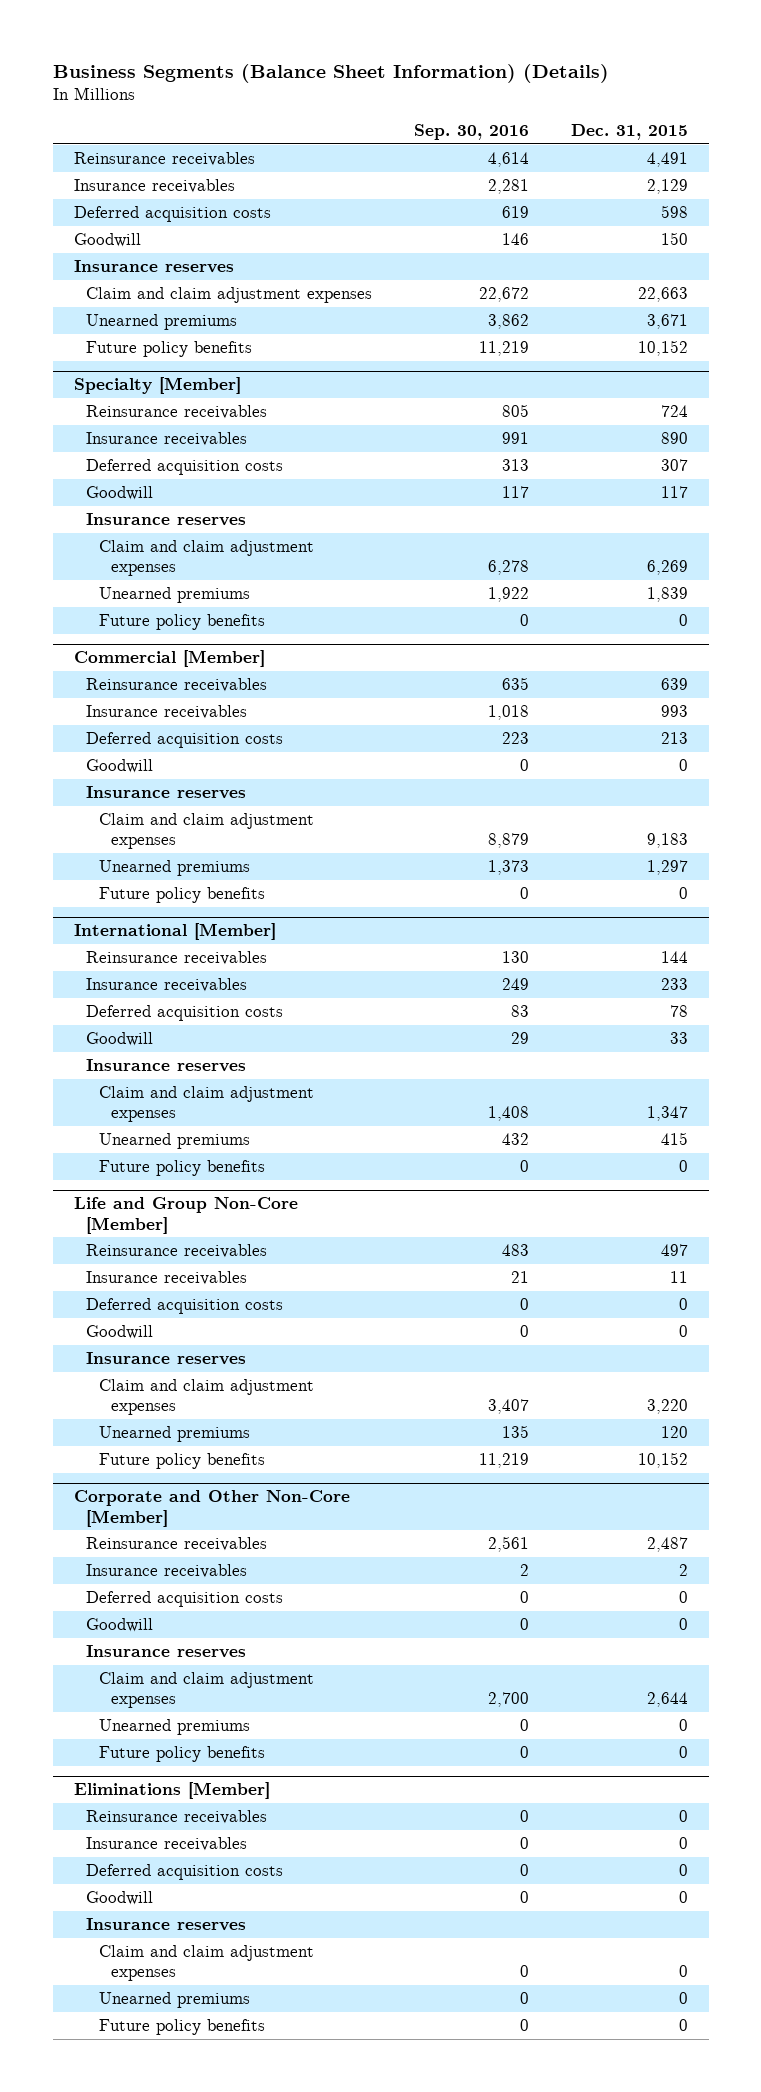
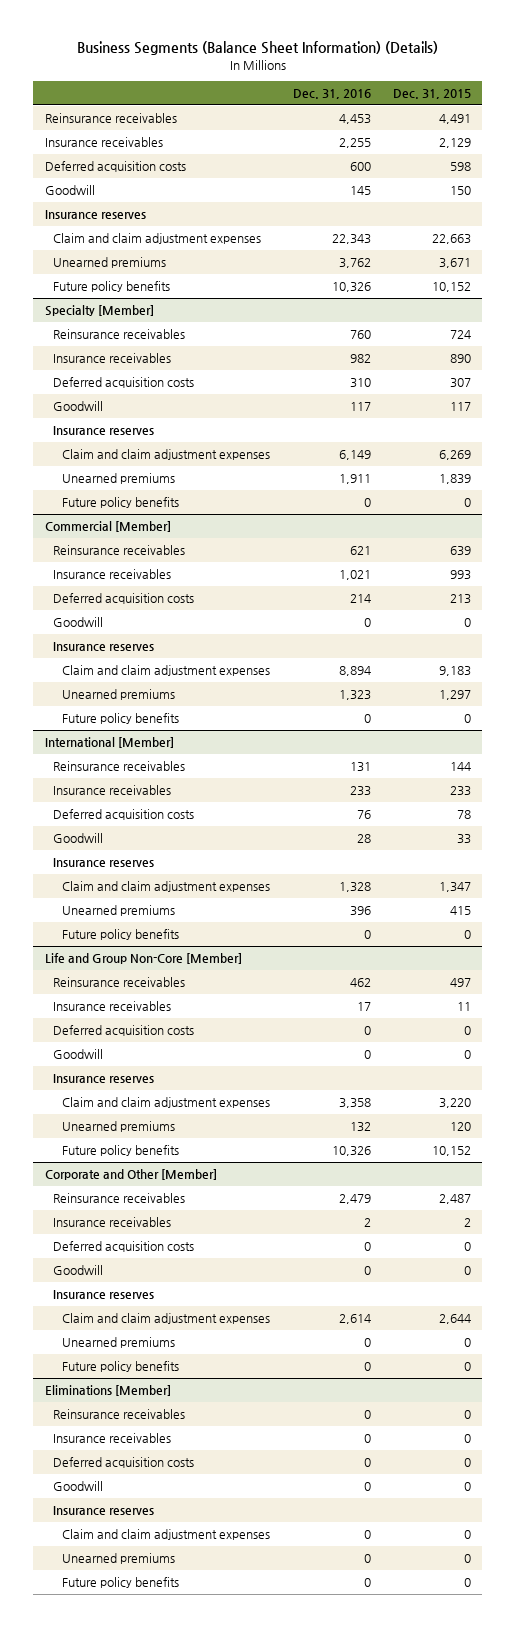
- | Sep. 30, 2016 | Dec. 31, 2015
+ | Dec. 31, 2016 | Dec. 31, 2015
- Corporate and Other Non-Core [Member]
+ Corporate and Other [Member]

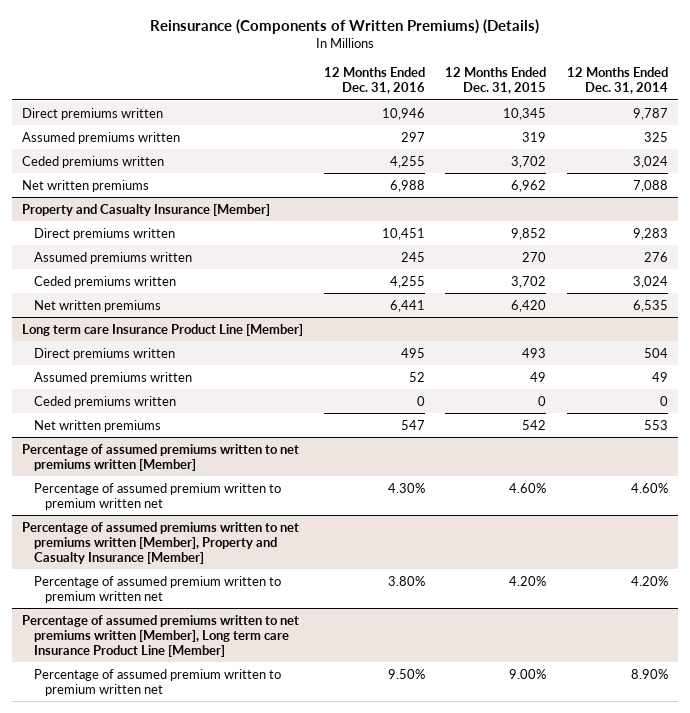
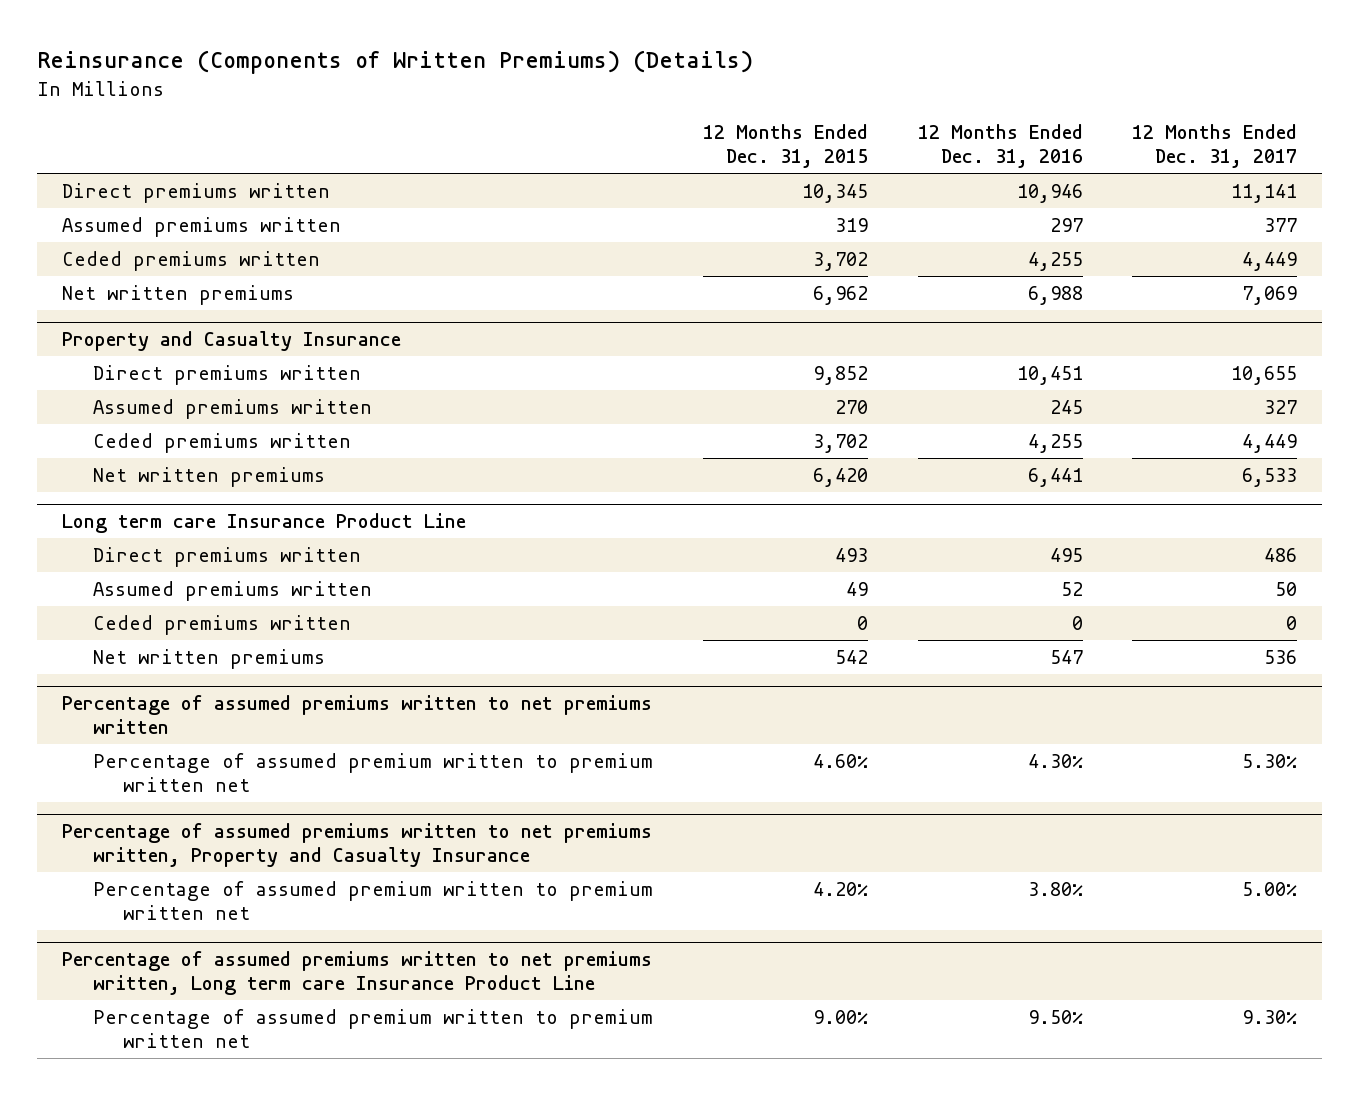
- | 12 Months Ended Dec. 31, 2016 | 12 Months Ended Dec. 31, 2015 | 12 Months Ended Dec. 31, 2014
+ | 12 Months Ended Dec. 31, 2015 | 12 Months Ended Dec. 31, 2016 | 12 Months Ended Dec. 31, 2017
- Property and Casualty Insurance [Member]
+ Property and Casualty Insurance
- Long term care Insurance Product Line [Member]
+ Long term care Insurance Product Line
- Percentage of assumed premiums written to net premiums written [Member]
+ Percentage of assumed premiums written to net premiums written
- Percentage of assumed premiums written to net premiums written [Member], Property and Casualty Insurance [Member]
+ Percentage of assumed premiums written to net premiums written, Property and Casualty Insurance
- Percentage of assumed premiums written to net premiums written [Member], Long term care Insurance Product Line [Member]
+ Percentage of assumed premiums written to net premiums written, Long term care Insurance Product Line

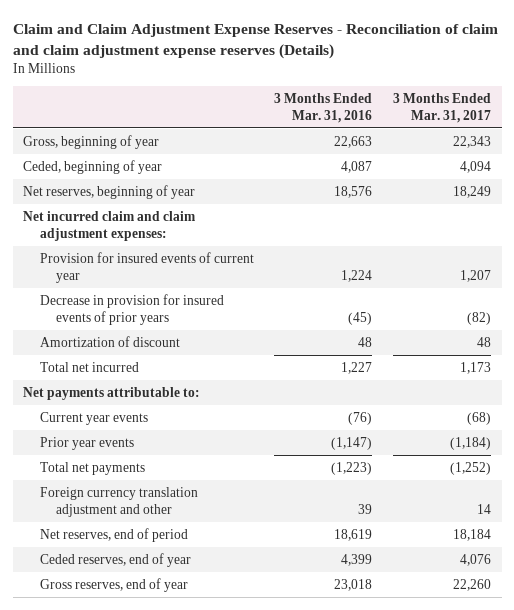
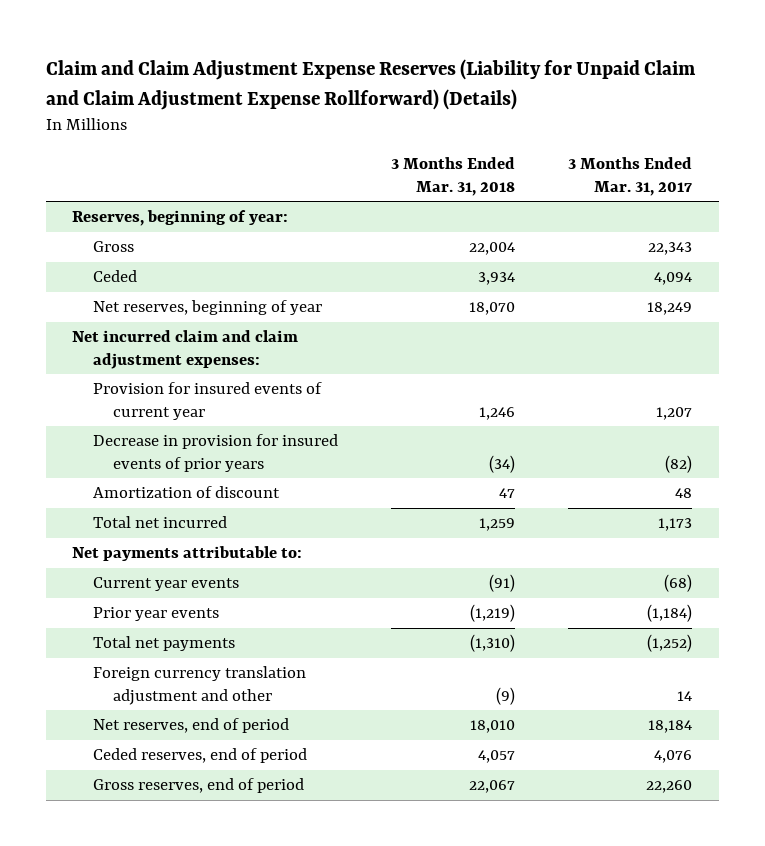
- Claim and Claim Adjustment Expense Reserves - Reconciliation of claim and claim adjustment expense reserves (Details)
+ Claim and Claim Adjustment Expense Reserves (Liability for Unpaid Claim and Claim Adjustment Expense Rollforward) (Details)
- | 3 Months Ended Mar. 31, 2016 | 3 Months Ended Mar. 31, 2017
+ | 3 Months Ended Mar. 31, 2018 | 3 Months Ended Mar. 31, 2017
- Gross, beginning of year | 22,663 | 22,343
- Ceded, beginning of year | 4,087 | 4,094
+ Reserves, beginning of year:
+ Gross | 22,004 | 22,343
+ Ceded | 3,934 | 4,094
- Ceded reserves, end of year | 4,399 | 4,076
- Gross reserves, end of year | 23,018 | 22,260
+ Ceded reserves, end of period | 4,057 | 4,076
+ Gross reserves, end of period | 22,067 | 22,260

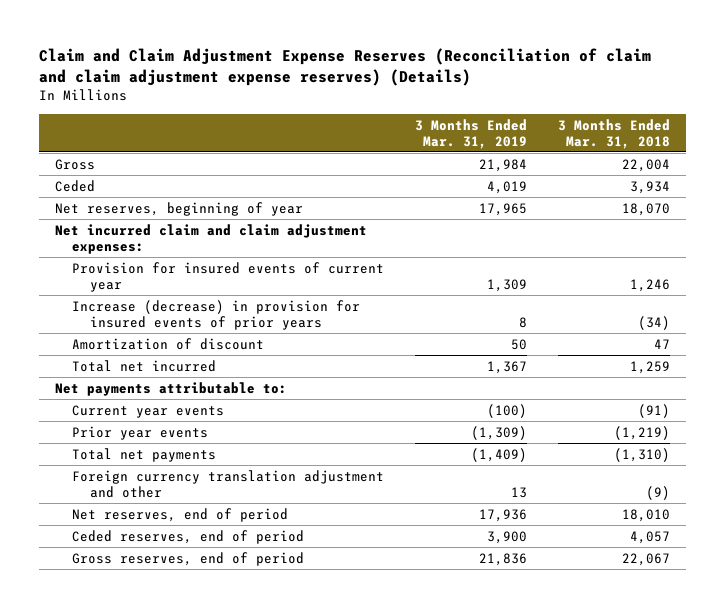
- Claim and Claim Adjustment Expense Reserves (Liability for Unpaid Claim and Claim Adjustment Expense Rollforward) (Details)
+ Claim and Claim Adjustment Expense Reserves (Reconciliation of claim and claim adjustment expense reserves) (Details)
- | 3 Months Ended Mar. 31, 2018 | 3 Months Ended Mar. 31, 2017
+ | 3 Months Ended Mar. 31, 2019 | 3 Months Ended Mar. 31, 2018
- Reserves, beginning of year:
- Decrease in provision for insured events of prior years | (34) | (82)
+ Increase (decrease) in provision for insured events of prior years | 8 | (34)

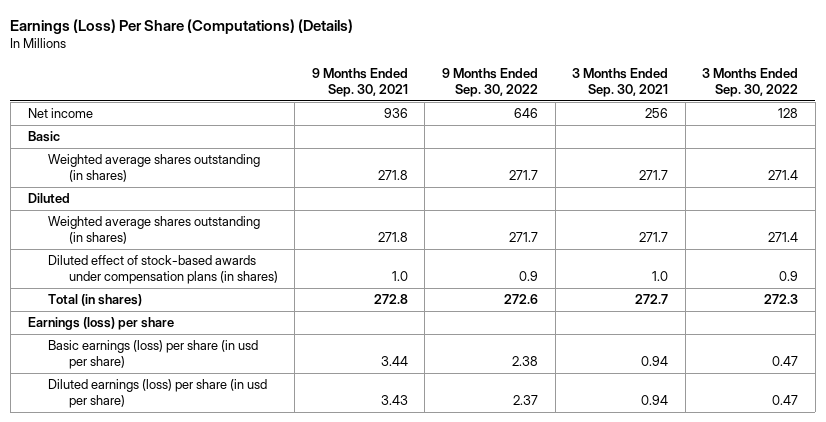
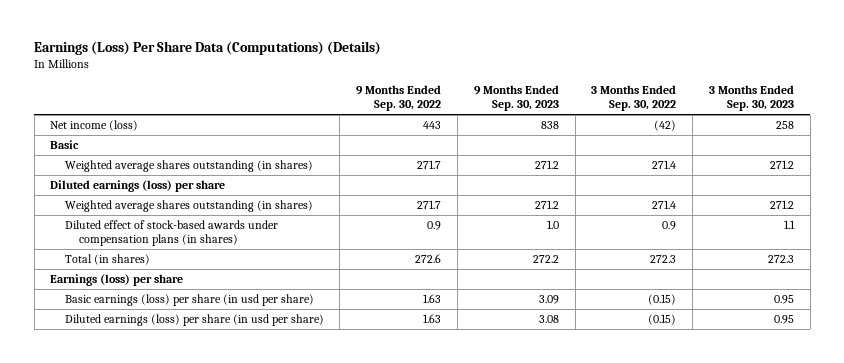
- Earnings (Loss) Per Share (Computations) (Details)
+ Earnings (Loss) Per Share Data (Computations) (Details)
- | 9 Months Ended Sep. 30, 2021 | 9 Months Ended Sep. 30, 2022 | 3 Months Ended Sep. 30, 2021 | 3 Months Ended Sep. 30, 2022
+ | 9 Months Ended Sep. 30, 2022 | 9 Months Ended Sep. 30, 2023 | 3 Months Ended Sep. 30, 2022 | 3 Months Ended Sep. 30, 2023
- Net income | 936 | 646 | 256 | 128
+ Net income (loss) | 443 | 838 | (42) | 258
- Diluted
+ Diluted earnings (loss) per share
- Basic earnings (loss) per share (in usd per share) | 3.44 | 2.38 | 0.94 | 0.47
- Diluted earnings (loss) per share (in usd per share) | 3.43 | 2.37 | 0.94 | 0.47
+ Basic earnings (loss) per share (in usd per share) | 1.63 | 3.09 | (0.15) | 0.95
+ Diluted earnings (loss) per share (in usd per share) | 1.63 | 3.08 | (0.15) | 0.95

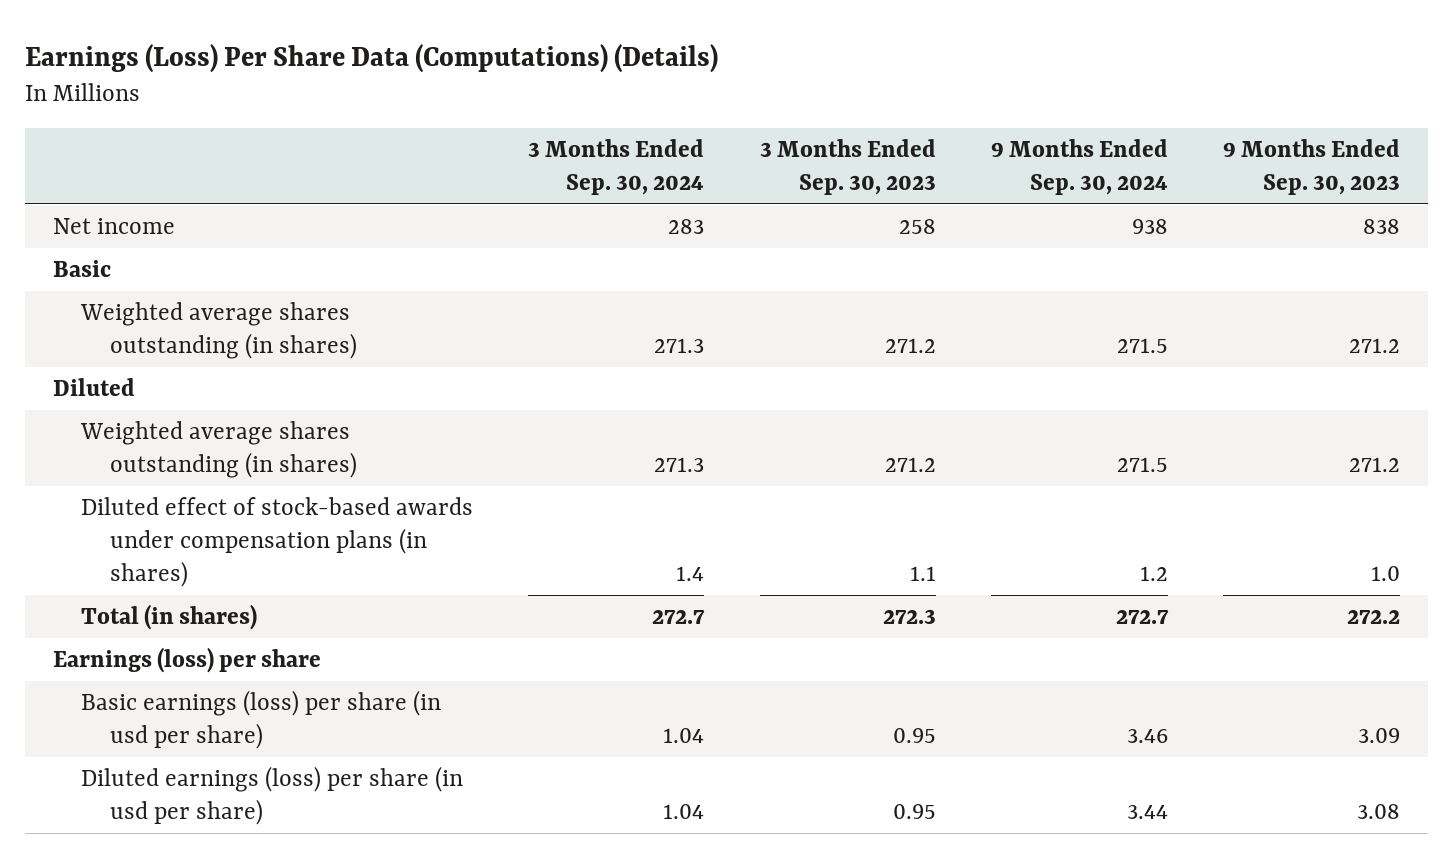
- | 9 Months Ended Sep. 30, 2022 | 9 Months Ended Sep. 30, 2023 | 3 Months Ended Sep. 30, 2022 | 3 Months Ended Sep. 30, 2023
+ | 3 Months Ended Sep. 30, 2024 | 3 Months Ended Sep. 30, 2023 | 9 Months Ended Sep. 30, 2024 | 9 Months Ended Sep. 30, 2023
- Net income (loss) | 443 | 838 | (42) | 258
+ Net income | 283 | 258 | 938 | 838
- Diluted earnings (loss) per share
+ Diluted

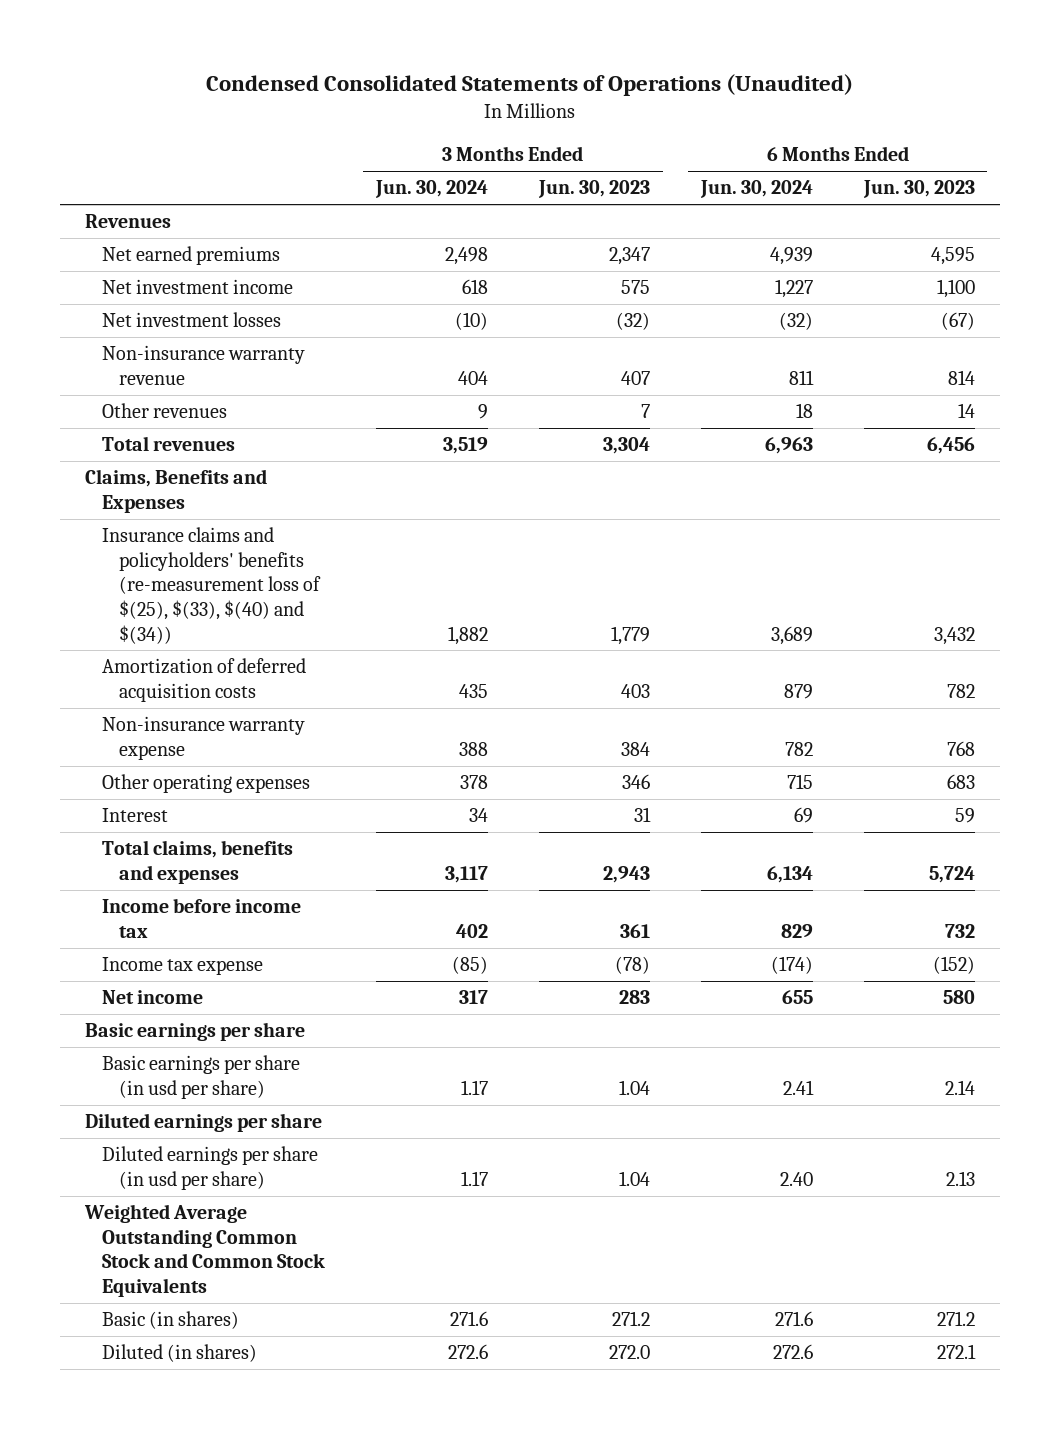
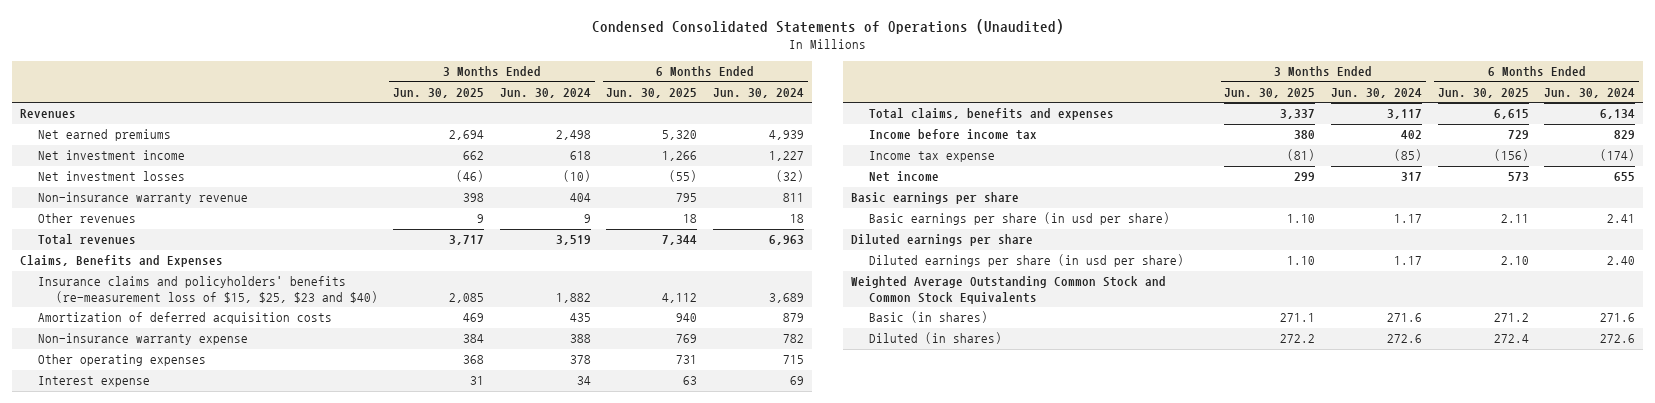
- | 3 Months Ended Jun. 30, 2024 | 3 Months Ended Jun. 30, 2023 | 6 Months Ended Jun. 30, 2024 | 6 Months Ended Jun. 30, 2023
+ | 3 Months Ended Jun. 30, 2025 | 3 Months Ended Jun. 30, 2024 | 6 Months Ended Jun. 30, 2025 | 6 Months Ended Jun. 30, 2024
- Insurance claims and policyholders' benefits (re-measurement loss of $(25), $(33), $(40) and $(34)) | 1,882 | 1,779 | 3,689 | 3,432
+ Insurance claims and policyholders' benefits (re-measurement loss of $15, $25, $23 and $40) | 2,085 | 1,882 | 4,112 | 3,689
- Interest | 34 | 31 | 69 | 59
+ Interest expense | 31 | 34 | 63 | 69

